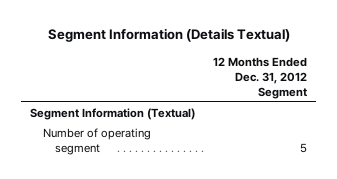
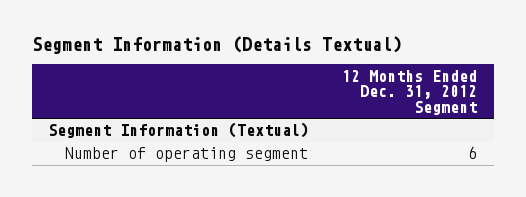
- Number of operating segment | 5
+ Number of operating segment | 6

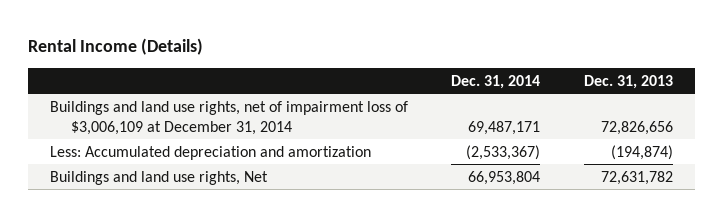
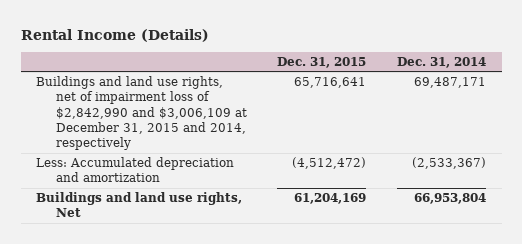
- | Dec. 31, 2014 | Dec. 31, 2013
+ | Dec. 31, 2015 | Dec. 31, 2014
- Buildings and land use rights, net of impairment loss of $3,006,109 at December 31, 2014 | 69,487,171 | 72,826,656
+ Buildings and land use rights, net of impairment loss of $2,842,990 and $3,006,109 at December 31, 2015 and 2014, respectively | 65,716,641 | 69,487,171

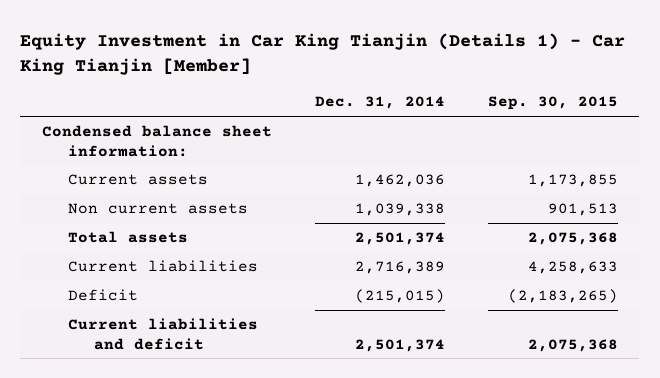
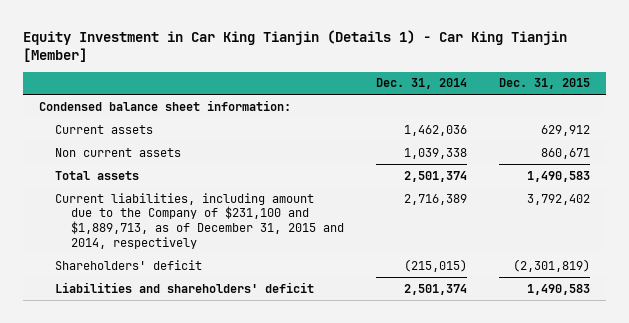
- | Dec. 31, 2014 | Sep. 30, 2015
+ | Dec. 31, 2014 | Dec. 31, 2015
- Current liabilities | 2,716,389 | 4,258,633
- Deficit | (215,015) | (2,183,265)
- Current liabilities and deficit | 2,501,374 | 2,075,368
+ Current liabilities, including amount due to the Company of $231,100 and $1,889,713, as of December 31, 2015 and 2014, respectively | 2,716,389 | 3,792,402
+ Shareholders' deficit | (215,015) | (2,301,819)
+ Liabilities and shareholders' deficit | 2,501,374 | 1,490,583

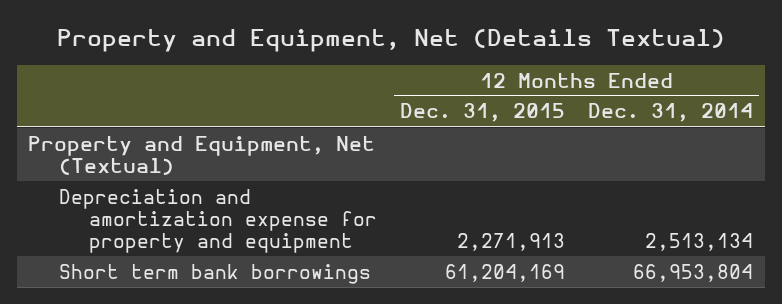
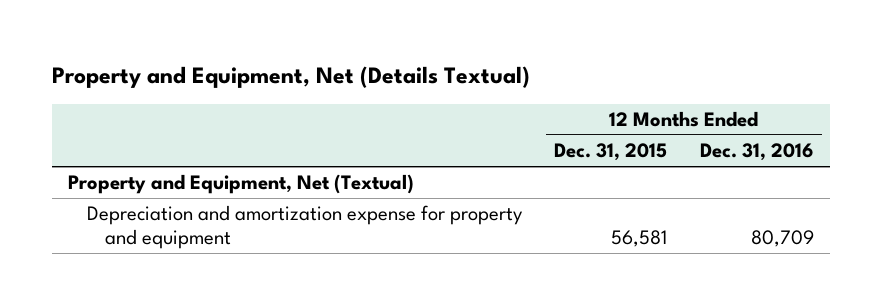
- | 12 Months Ended Dec. 31, 2015 | 12 Months Ended Dec. 31, 2014
+ | 12 Months Ended Dec. 31, 2015 | 12 Months Ended Dec. 31, 2016
- Depreciation and amortization expense for property and equipment | 2,271,913 | 2,513,134
- Short term bank borrowings | 61,204,169 | 66,953,804
+ Depreciation and amortization expense for property and equipment | 56,581 | 80,709

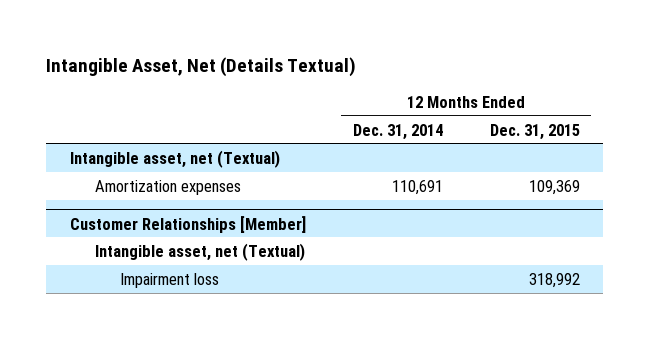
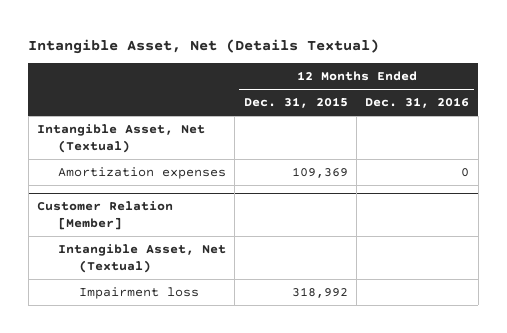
- | 12 Months Ended Dec. 31, 2014 | 12 Months Ended Dec. 31, 2015
+ | 12 Months Ended Dec. 31, 2015 | 12 Months Ended Dec. 31, 2016
- Intangible asset, net (Textual)
+ Intangible Asset, Net (Textual)
- Customer Relationships [Member]
- Intangible asset, net (Textual)
+ Customer Relation [Member]
+ Intangible Asset, Net (Textual)

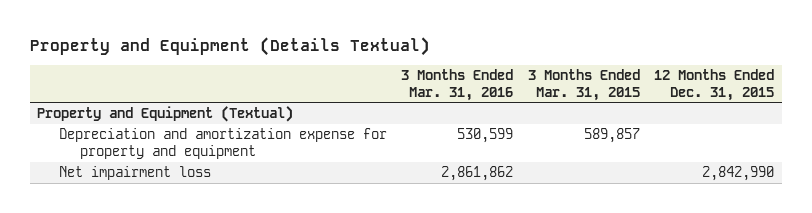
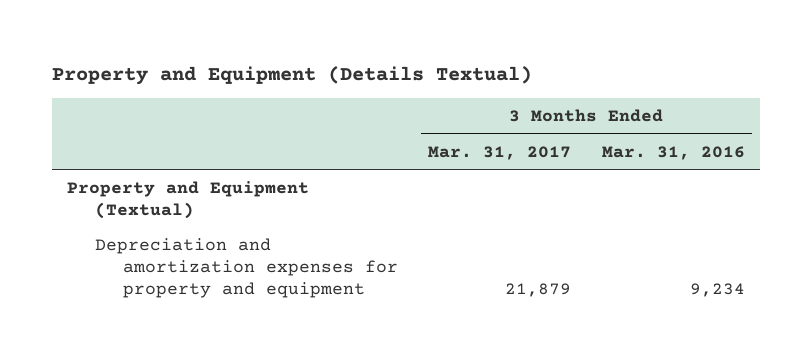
- | 3 Months Ended Mar. 31, 2016 | 3 Months Ended Mar. 31, 2015 | 12 Months Ended Dec. 31, 2015
+ | 3 Months Ended Mar. 31, 2017 | 3 Months Ended Mar. 31, 2016
- Depreciation and amortization expense for property and equipment | 530,599 | 589,857 |
- Net impairment loss | 2,861,862 | | 2,842,990
+ Depreciation and amortization expenses for property and equipment | 21,879 | 9,234

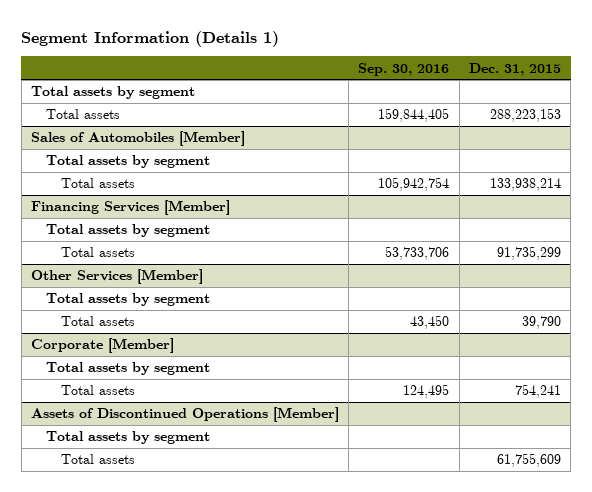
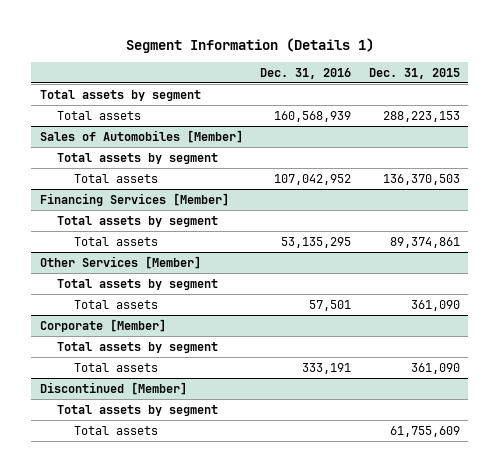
- | Sep. 30, 2016 | Dec. 31, 2015
+ | Dec. 31, 2016 | Dec. 31, 2015
@ Sales of Automobiles [Member]
- Total assets | 105,942,754 | 133,938,214
+ Total assets | 107,042,952 | 136,370,503
@ Financing Services [Member]
- Total assets | 53,733,706 | 91,735,299
+ Total assets | 53,135,295 | 89,374,861
@ Other Services [Member]
- Total assets | 43,450 | 39,790
+ Total assets | 57,501 | 361,090
@ Corporate [Member]
- Total assets | 124,495 | 754,241
- Assets of Discontinued Operations [Member]
@ Corporate [Member]
+ Total assets | 333,191 | 361,090
+ Discontinued [Member]

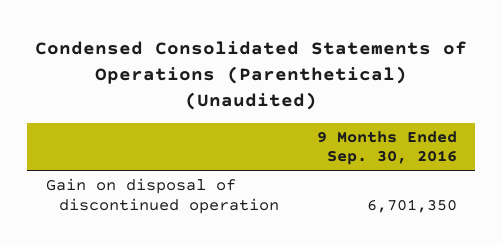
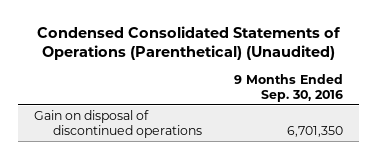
- Gain on disposal of discontinued operation | 6,701,350
+ Gain on disposal of discontinued operations | 6,701,350

